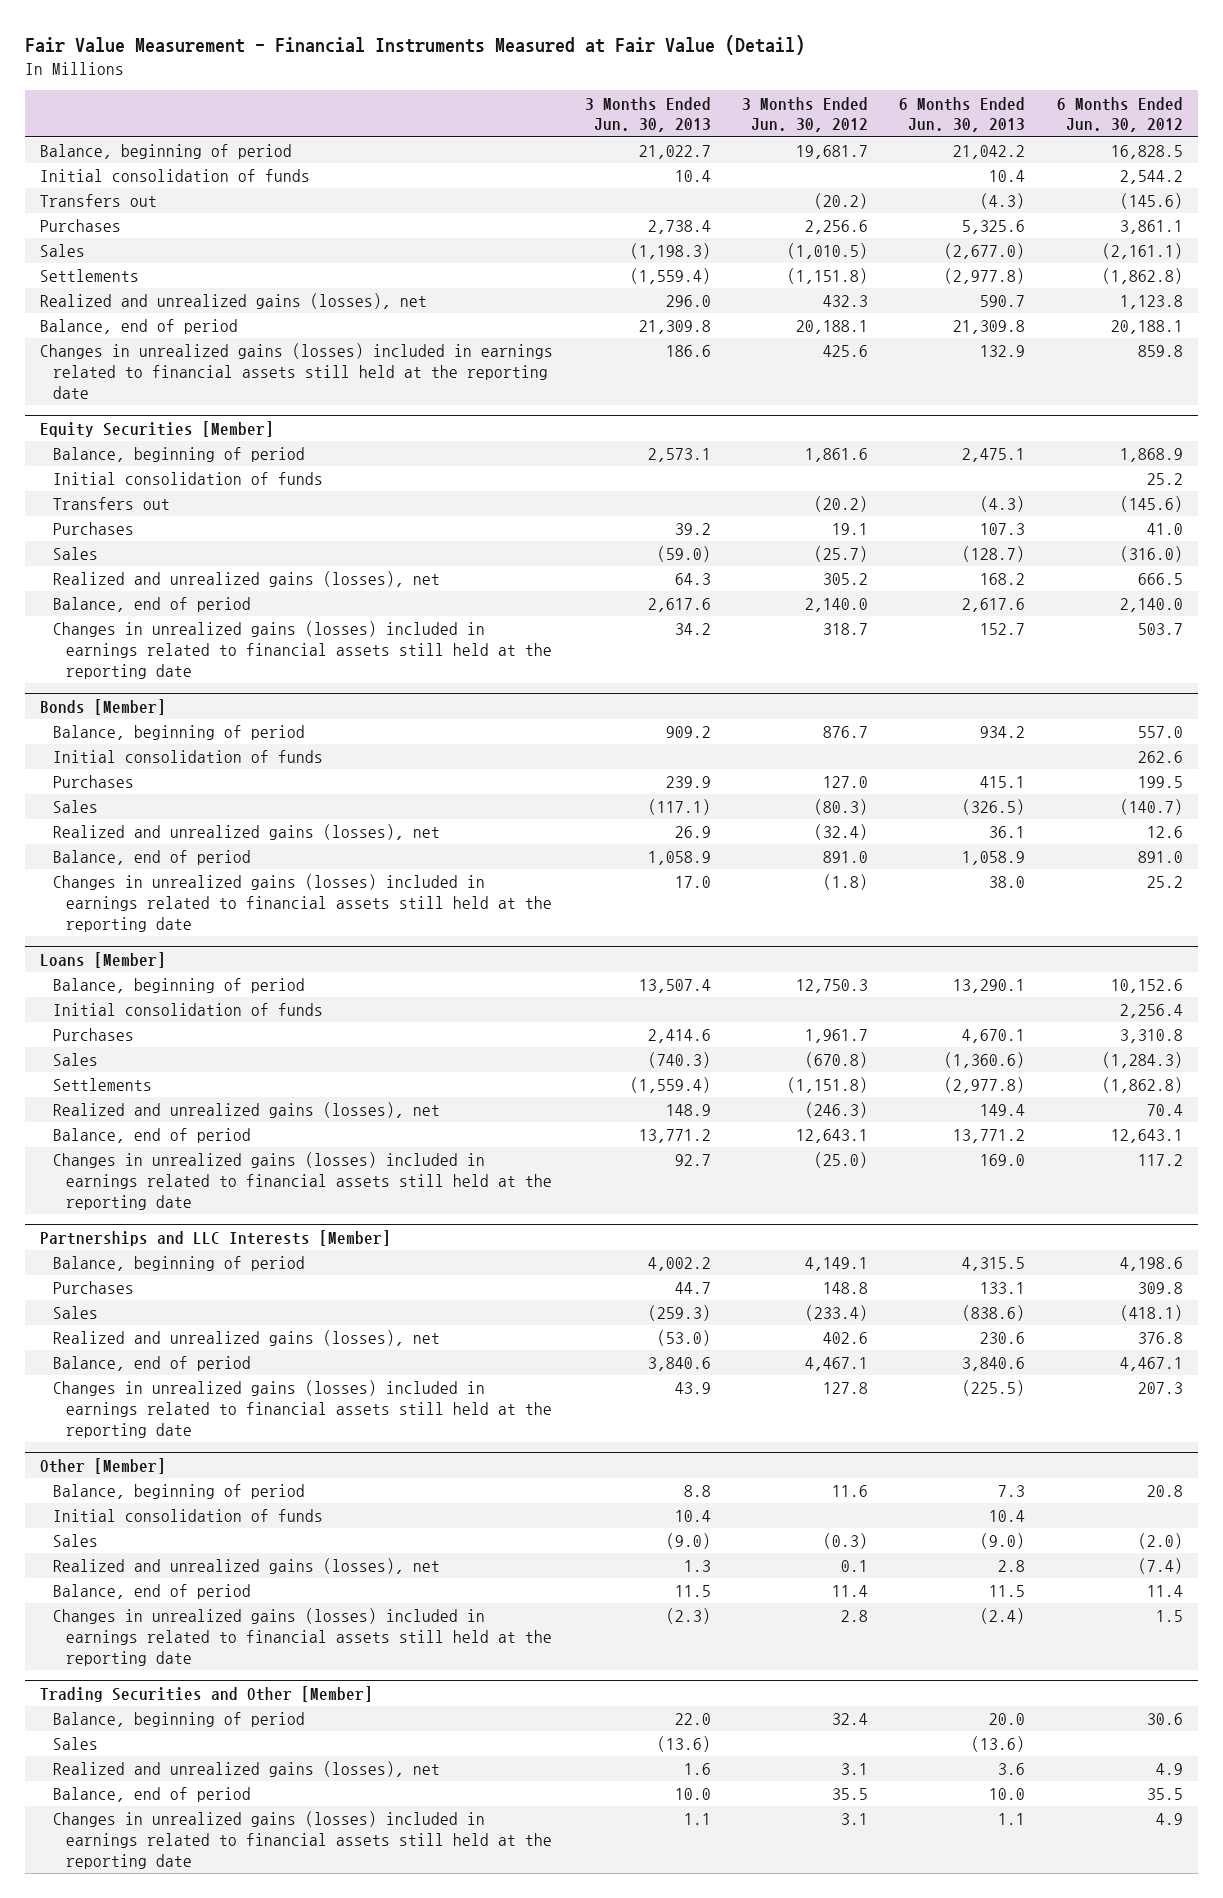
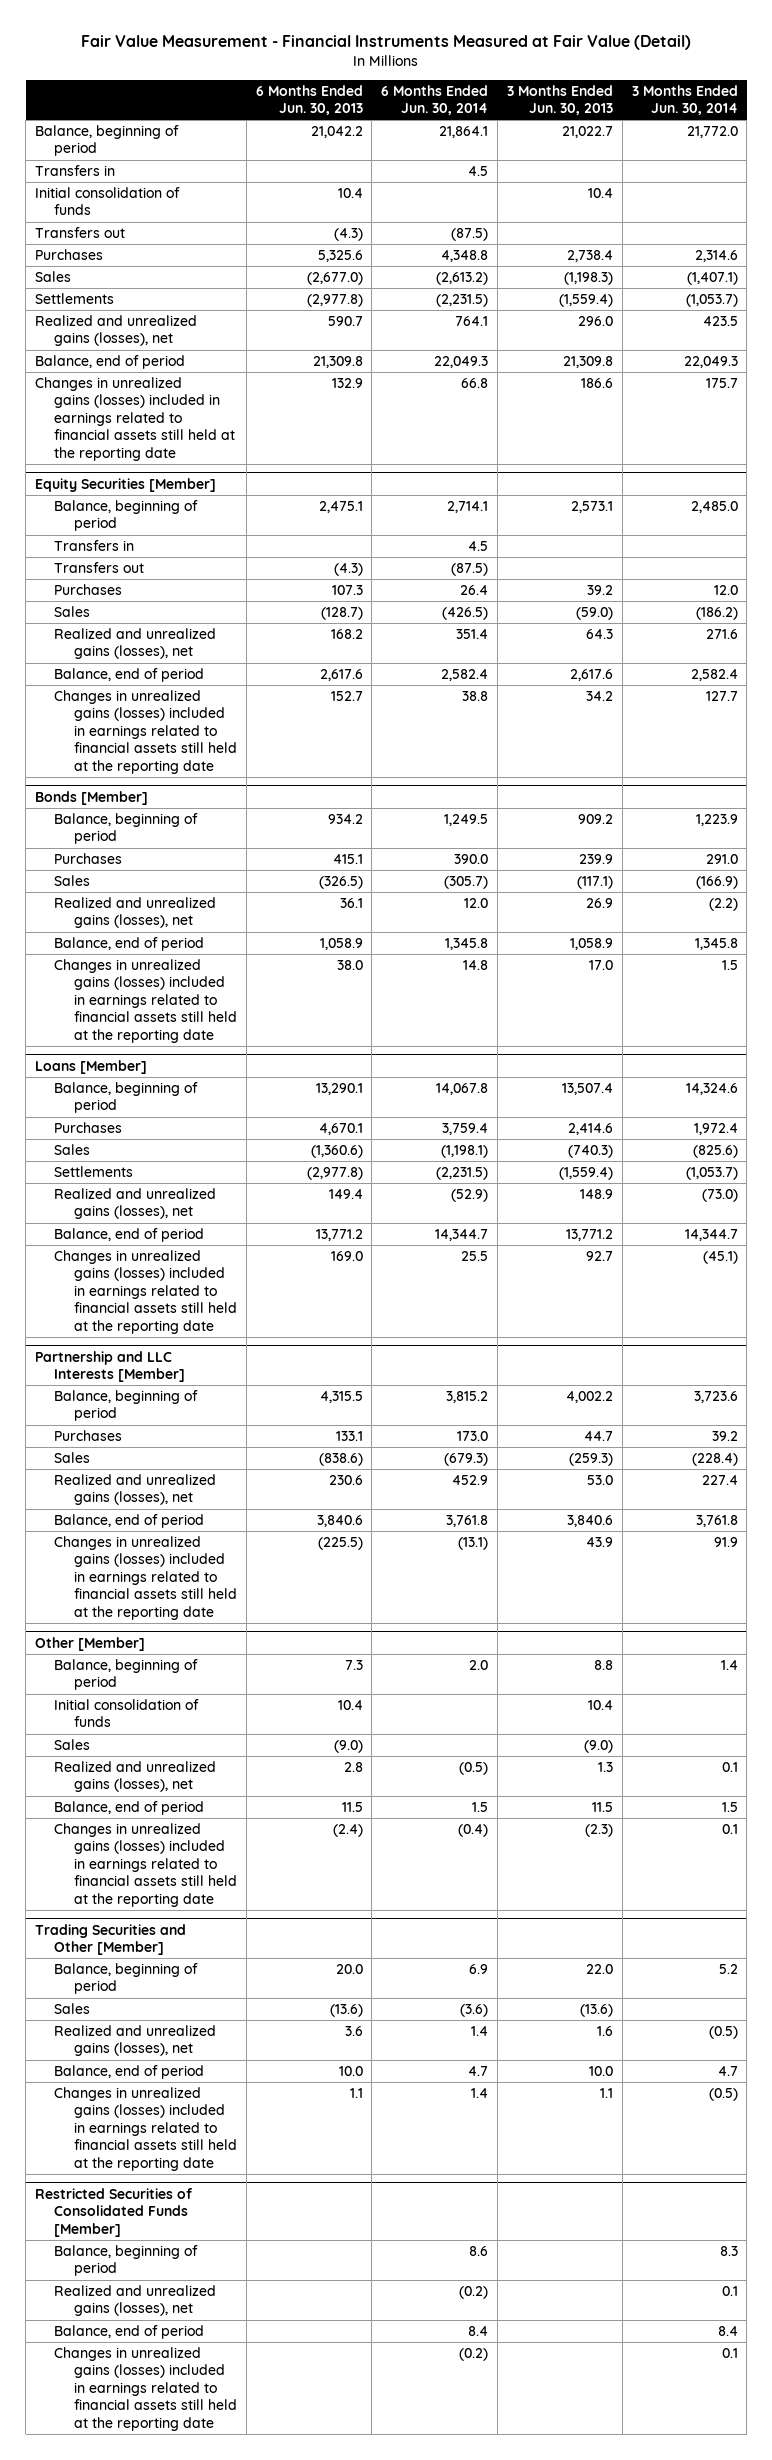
- | 3 Months Ended Jun. 30, 2013 | 3 Months Ended Jun. 30, 2012 | 6 Months Ended Jun. 30, 2013 | 6 Months Ended Jun. 30, 2012
+ | 6 Months Ended Jun. 30, 2013 | 6 Months Ended Jun. 30, 2014 | 3 Months Ended Jun. 30, 2013 | 3 Months Ended Jun. 30, 2014
+ Transfers in | | 4.5 | |
@ Equity Securities [Member]
- Initial consolidation of funds | | | | 25.2
+ Transfers in | | 4.5 | |
@ Bonds [Member]
- Initial consolidation of funds | | | | 262.6
@ Loans [Member]
- Initial consolidation of funds | | | | 2,256.4
- Partnerships and LLC Interests [Member]
+ Partnership and LLC Interests [Member]
- Realized and unrealized gains (losses), net | (53.0) | 402.6 | 230.6 | 376.8
+ Realized and unrealized gains (losses), net | 230.6 | 452.9 | 53.0 | 227.4
+ Restricted Securities of Consolidated Funds [Member]
+ Balance, beginning of period | | 8.6 | | 8.3
+ Realized and unrealized gains (losses), net | | (0.2) | | 0.1
+ Balance, end of period | | 8.4 | | 8.4
+ Changes in unrealized gains (losses) included in earnings related to financial assets still held at the reporting date | | (0.2) | | 0.1

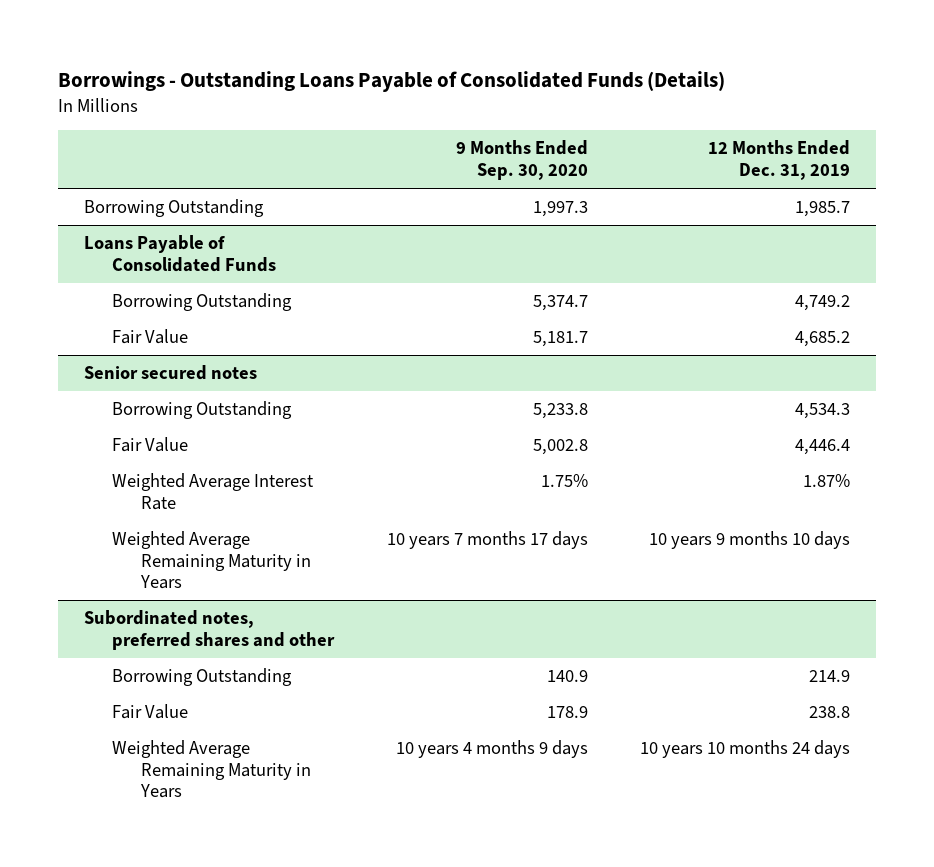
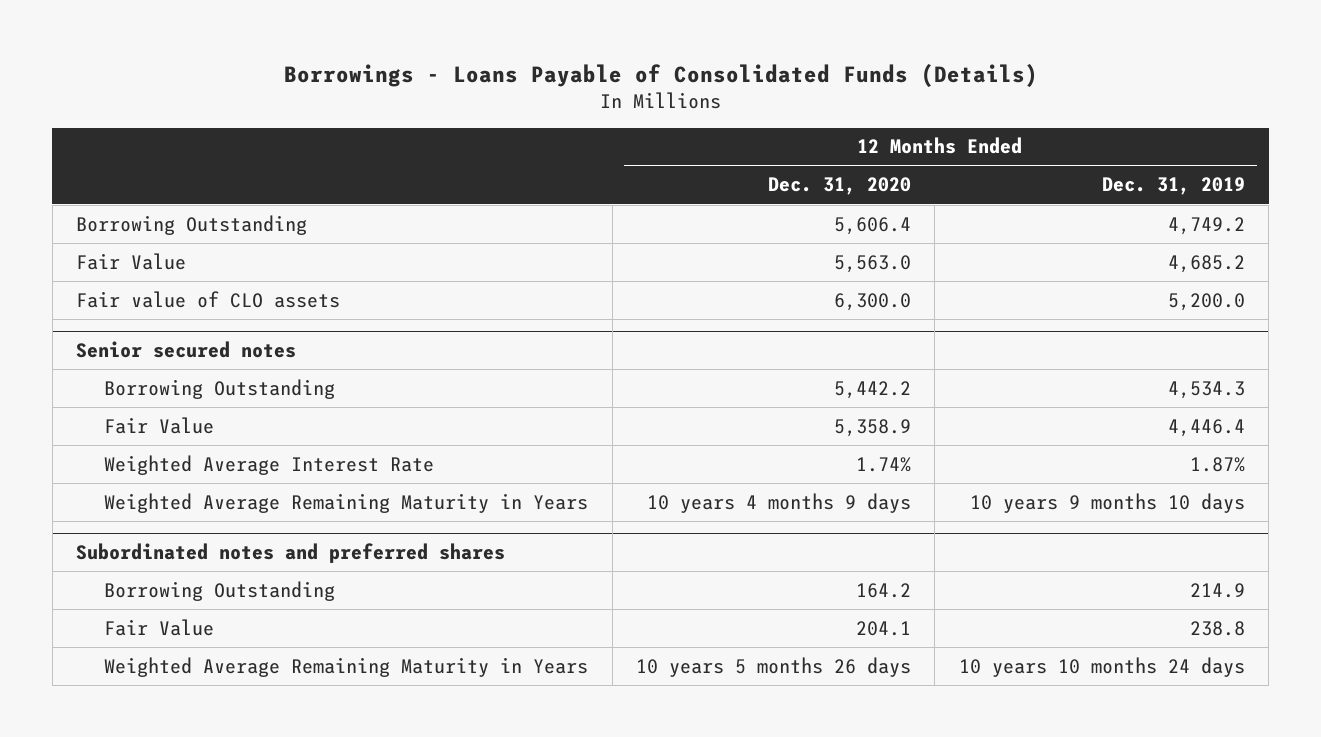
- Borrowings - Outstanding Loans Payable of Consolidated Funds (Details)
+ Borrowings - Loans Payable of Consolidated Funds (Details)
- | 9 Months Ended Sep. 30, 2020 | 12 Months Ended Dec. 31, 2019
+ | 12 Months Ended Dec. 31, 2020 | 12 Months Ended Dec. 31, 2019
- Borrowing Outstanding | 1,997.3 | 1,985.7
- Loans Payable of Consolidated Funds
+ Fair value of CLO assets | 6,300.0 | 5,200.0
- Subordinated notes, preferred shares and other
+ Subordinated notes and preferred shares

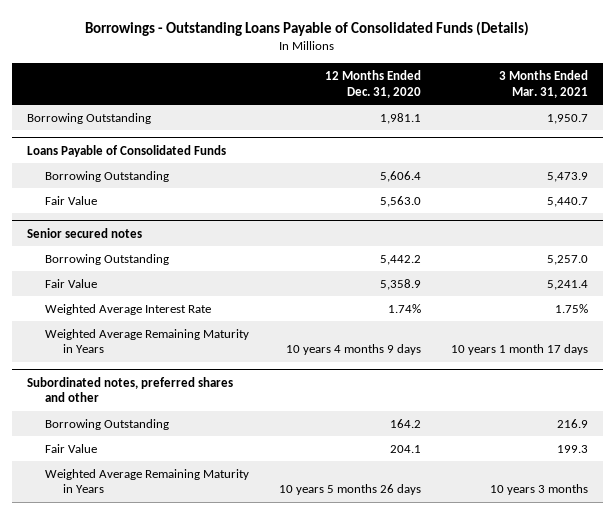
- Borrowings - Loans Payable of Consolidated Funds (Details)
+ Borrowings - Outstanding Loans Payable of Consolidated Funds (Details)
- | 12 Months Ended Dec. 31, 2020 | 12 Months Ended Dec. 31, 2019
+ | 12 Months Ended Dec. 31, 2020 | 3 Months Ended Mar. 31, 2021
+ Borrowing Outstanding | 1,981.1 | 1,950.7
+ Loans Payable of Consolidated Funds
- Fair value of CLO assets | 6,300.0 | 5,200.0
- Subordinated notes and preferred shares
+ Subordinated notes, preferred shares and other

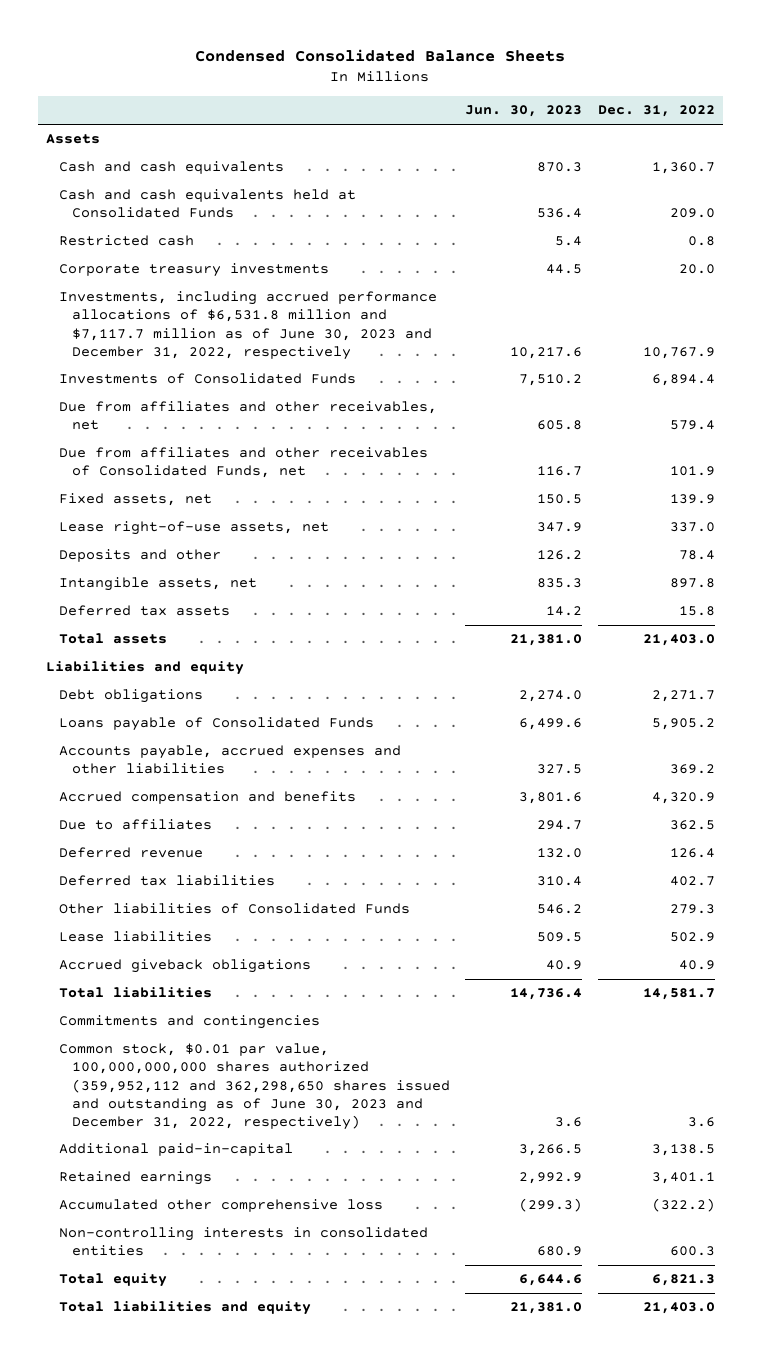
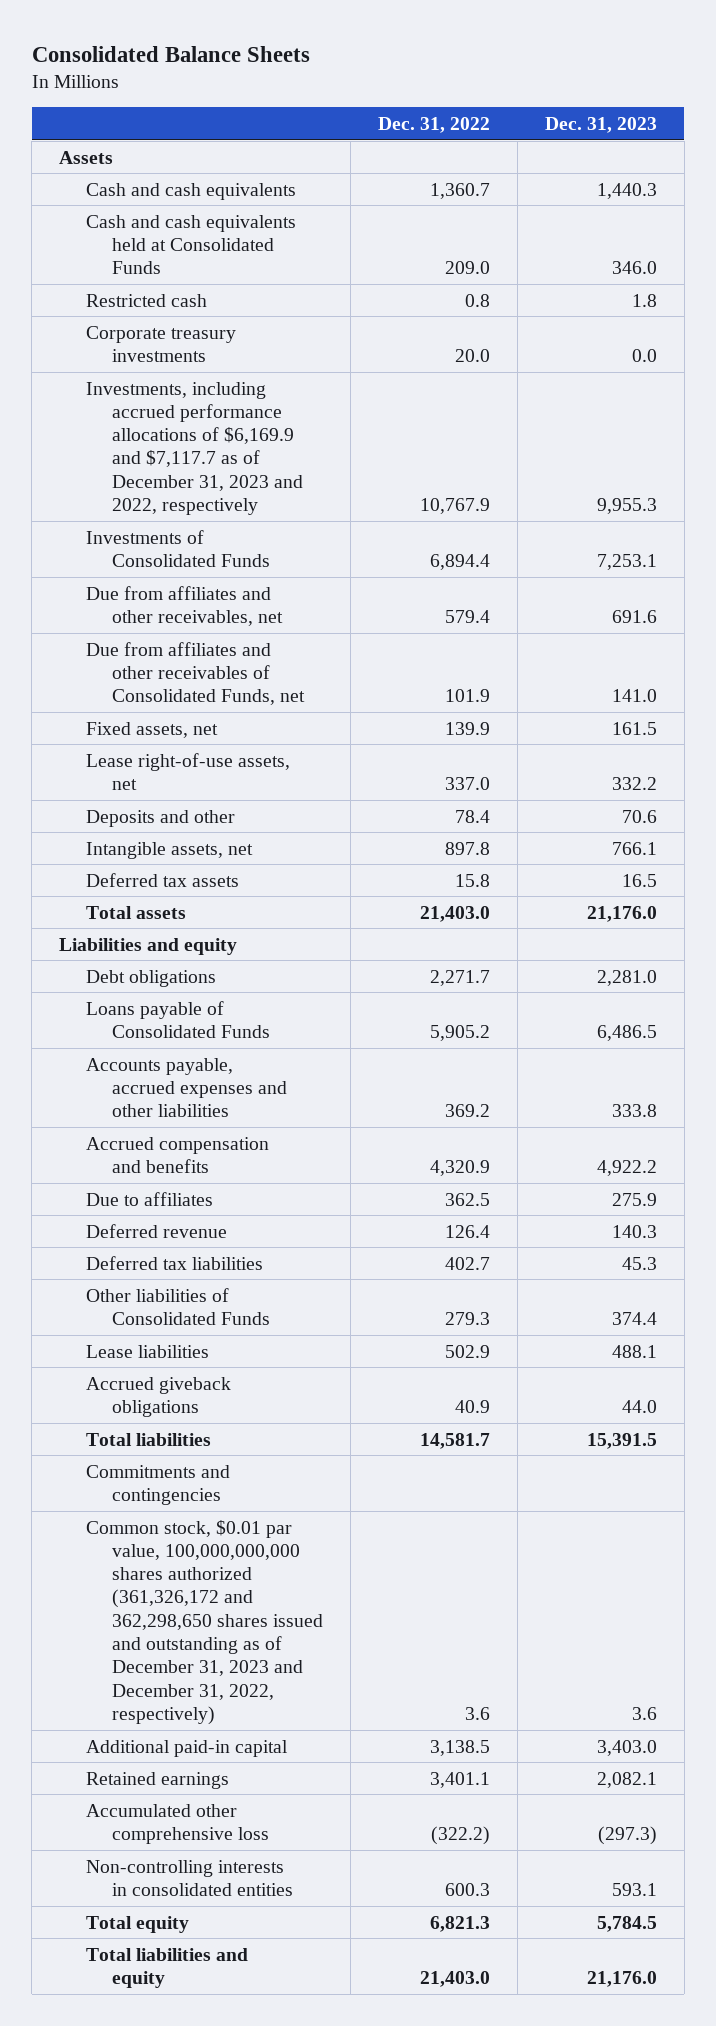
- Condensed Consolidated Balance Sheets
+ Consolidated Balance Sheets
- | Jun. 30, 2023 | Dec. 31, 2022
+ | Dec. 31, 2022 | Dec. 31, 2023
- Investments, including accrued performance allocations of $6,531.8 million and $7,117.7 million as of June 30, 2023 and December 31, 2022, respectively | 10,217.6 | 10,767.9
+ Investments, including accrued performance allocations of $6,169.9 and $7,117.7 as of December 31, 2023 and 2022, respectively | 10,767.9 | 9,955.3
- Common stock, $0.01 par value, 100,000,000,000 shares authorized (359,952,112 and 362,298,650 shares issued and outstanding as of June 30, 2023 and December 31, 2022, respectively) | 3.6 | 3.6
- Additional paid-in-capital | 3,266.5 | 3,138.5
+ Common stock, $0.01 par value, 100,000,000,000 shares authorized (361,326,172 and 362,298,650 shares issued and outstanding as of December 31, 2023 and December 31, 2022, respectively) | 3.6 | 3.6
+ Additional paid-in capital | 3,138.5 | 3,403.0

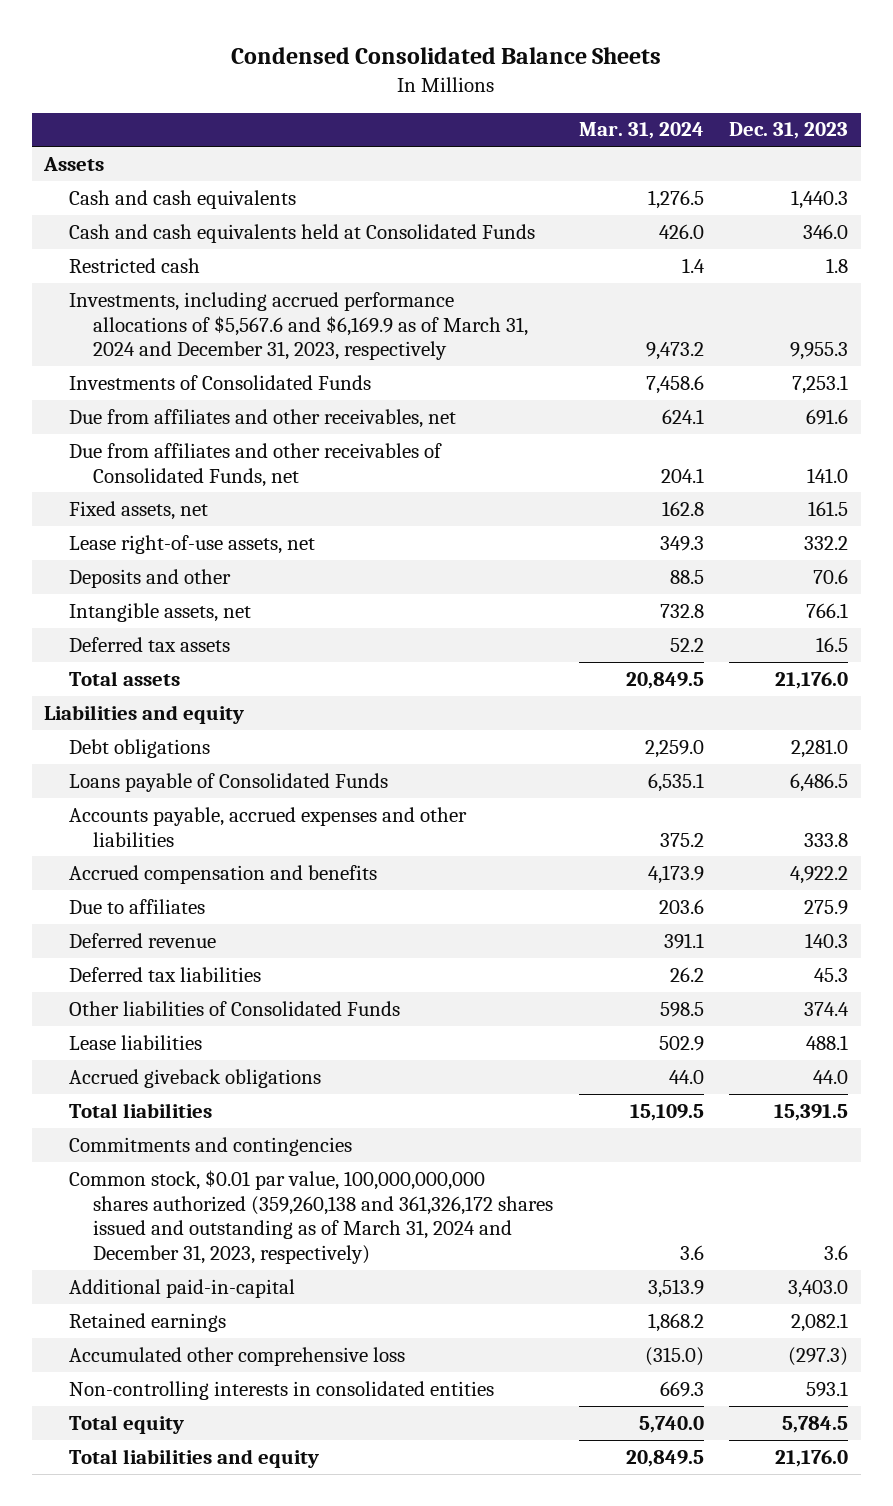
- Consolidated Balance Sheets
+ Condensed Consolidated Balance Sheets
- | Dec. 31, 2022 | Dec. 31, 2023
+ | Mar. 31, 2024 | Dec. 31, 2023
- Corporate treasury investments | 20.0 | 0.0
- Investments, including accrued performance allocations of $6,169.9 and $7,117.7 as of December 31, 2023 and 2022, respectively | 10,767.9 | 9,955.3
+ Investments, including accrued performance allocations of $5,567.6 and $6,169.9 as of March 31, 2024 and December 31, 2023, respectively | 9,473.2 | 9,955.3
- Common stock, $0.01 par value, 100,000,000,000 shares authorized (361,326,172 and 362,298,650 shares issued and outstanding as of December 31, 2023 and December 31, 2022, respectively) | 3.6 | 3.6
- Additional paid-in capital | 3,138.5 | 3,403.0
+ Common stock, $0.01 par value, 100,000,000,000 shares authorized (359,260,138 and 361,326,172 shares issued and outstanding as of March 31, 2024 and December 31, 2023, respectively) | 3.6 | 3.6
+ Additional paid-in-capital | 3,513.9 | 3,403.0

